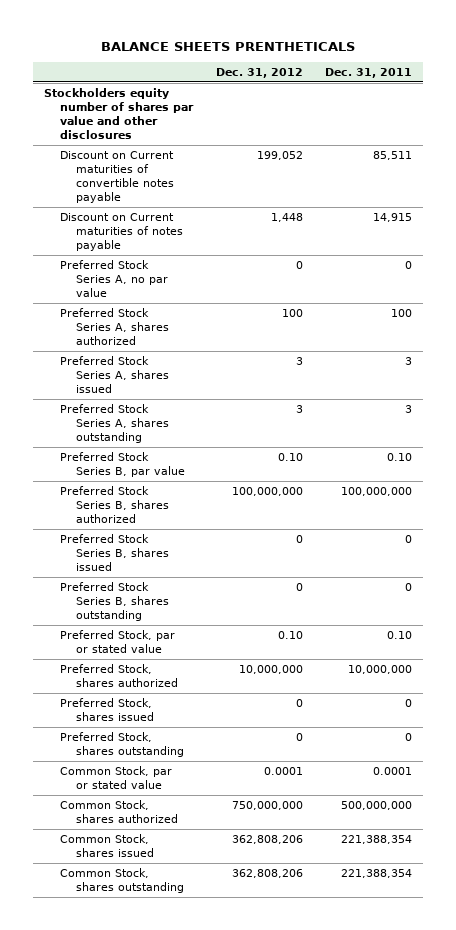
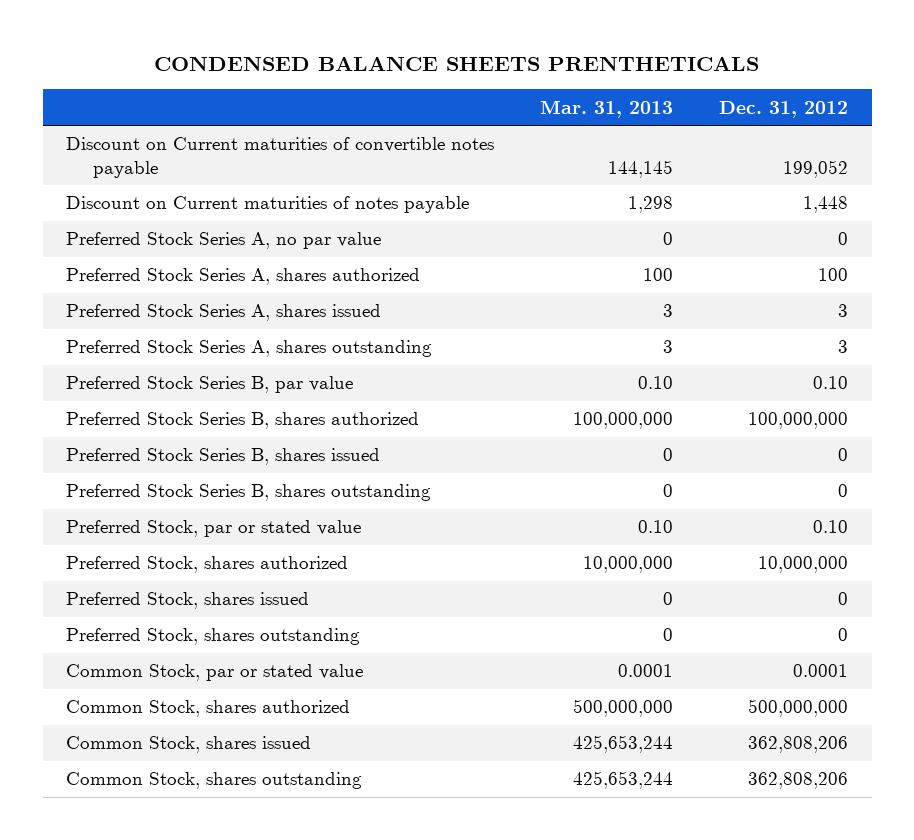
- BALANCE SHEETS PRENTHETICALS
+ CONDENSED BALANCE SHEETS PRENTHETICALS
- | Dec. 31, 2012 | Dec. 31, 2011
+ | Mar. 31, 2013 | Dec. 31, 2012
- Stockholders equity number of shares par value and other disclosures
- Common Stock, shares authorized | 750,000,000 | 500,000,000
+ Common Stock, shares authorized | 500,000,000 | 500,000,000

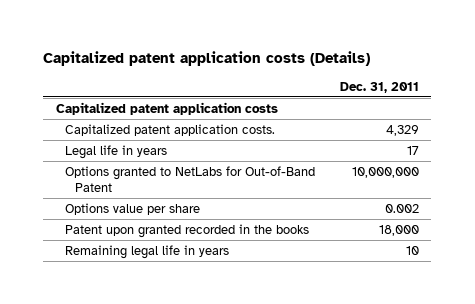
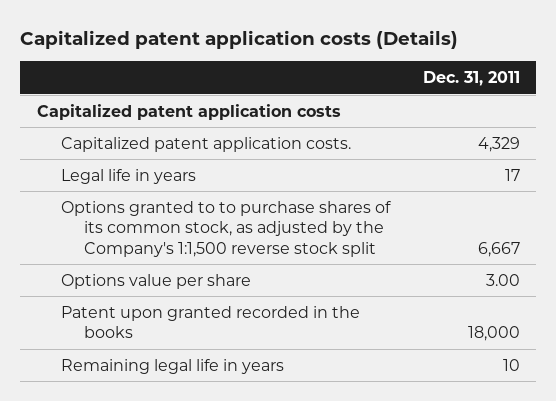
- Options granted to NetLabs for Out-of-Band Patent | 10,000,000
- Options value per share | 0.002
+ Options granted to to purchase shares of its common stock, as adjusted by the Company's 1:1,500 reverse stock split | 6,667
+ Options value per share | 3.00

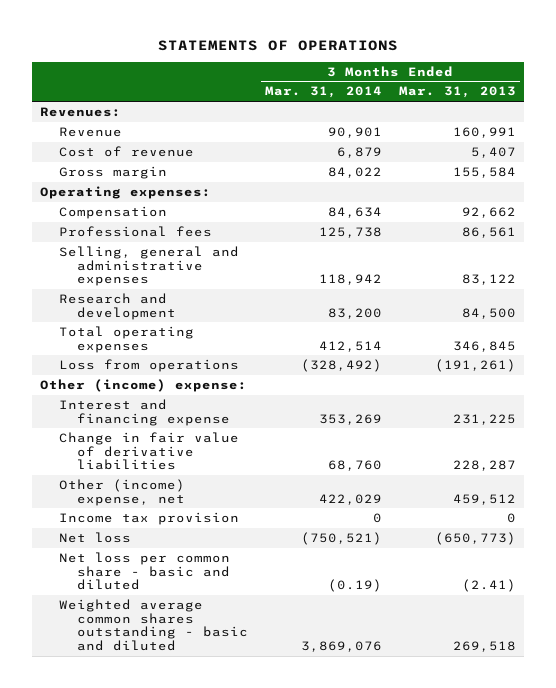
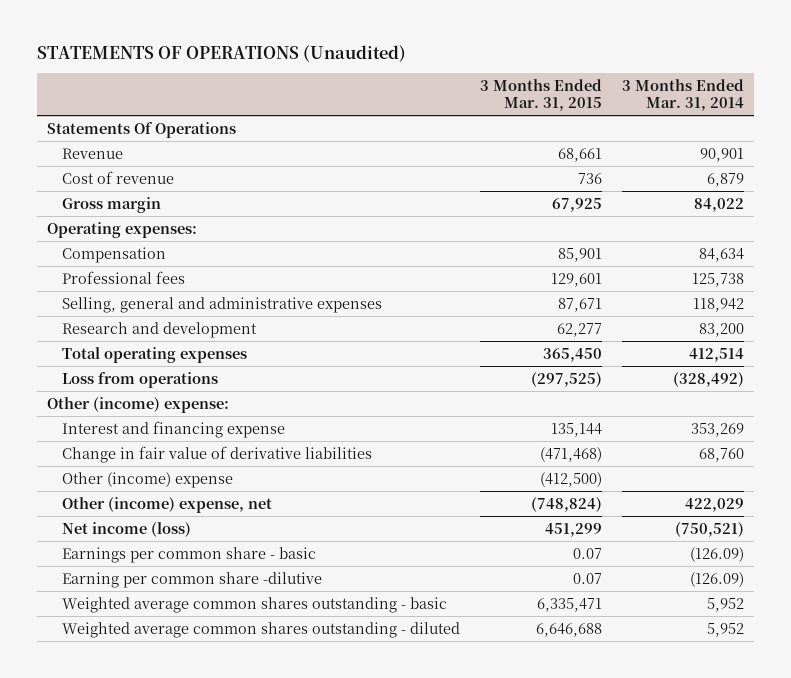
- STATEMENTS OF OPERATIONS
+ STATEMENTS OF OPERATIONS (Unaudited)
- | 3 Months Ended Mar. 31, 2014 | 3 Months Ended Mar. 31, 2013
+ | 3 Months Ended Mar. 31, 2015 | 3 Months Ended Mar. 31, 2014
- Revenues:
+ Statements Of Operations
+ Other (income) expense | (412,500) |
- Income tax provision | 0 | 0
- Net loss | (750,521) | (650,773)
- Net loss per common share - basic and diluted | (0.19) | (2.41)
- Weighted average common shares outstanding - basic and diluted | 3,869,076 | 269,518
+ Net income (loss) | 451,299 | (750,521)
+ Earnings per common share - basic | 0.07 | (126.09)
+ Earning per common share -dilutive | 0.07 | (126.09)
+ Weighted average common shares outstanding - basic | 6,335,471 | 5,952
+ Weighted average common shares outstanding - diluted | 6,646,688 | 5,952

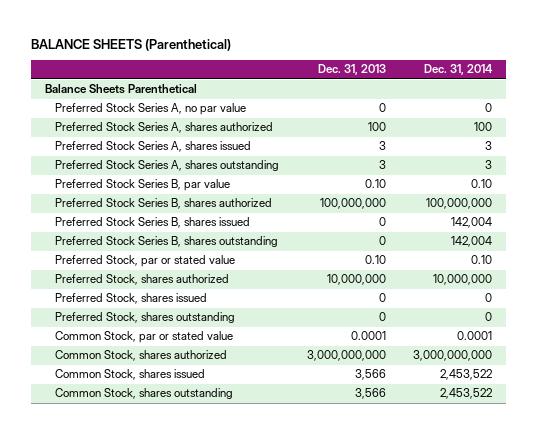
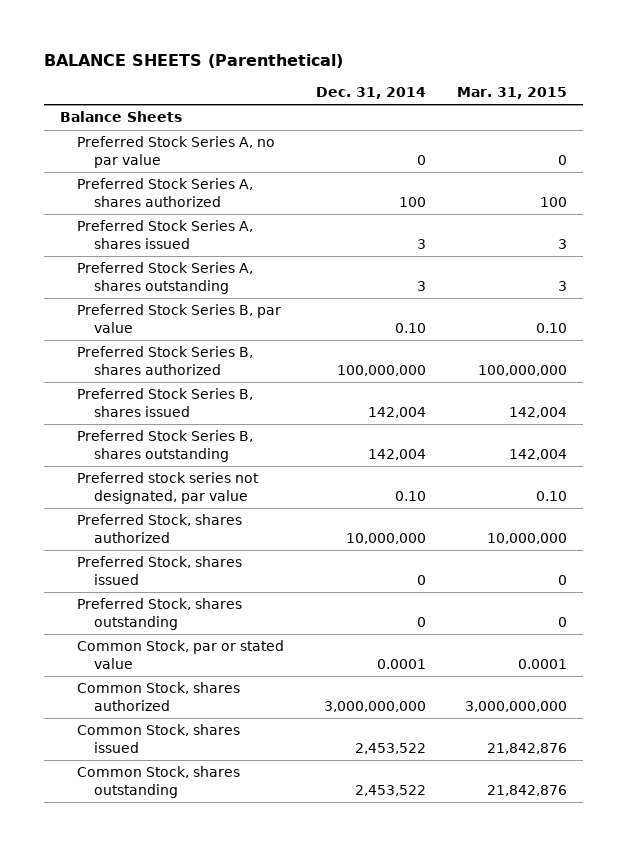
- | Dec. 31, 2013 | Dec. 31, 2014
+ | Dec. 31, 2014 | Mar. 31, 2015
- Balance Sheets Parenthetical
+ Balance Sheets
- Preferred Stock, par or stated value | 0.10 | 0.10
+ Preferred stock series not designated, par value | 0.10 | 0.10

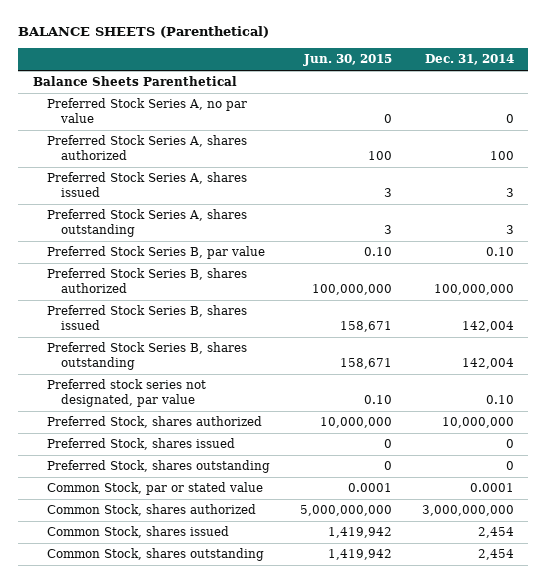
- | Dec. 31, 2014 | Mar. 31, 2015
+ | Jun. 30, 2015 | Dec. 31, 2014
- Balance Sheets
+ Balance Sheets Parenthetical
- Common Stock, shares issued | 2,453,522 | 21,842,876
- Common Stock, shares outstanding | 2,453,522 | 21,842,876
+ Common Stock, shares issued | 1,419,942 | 2,454
+ Common Stock, shares outstanding | 1,419,942 | 2,454

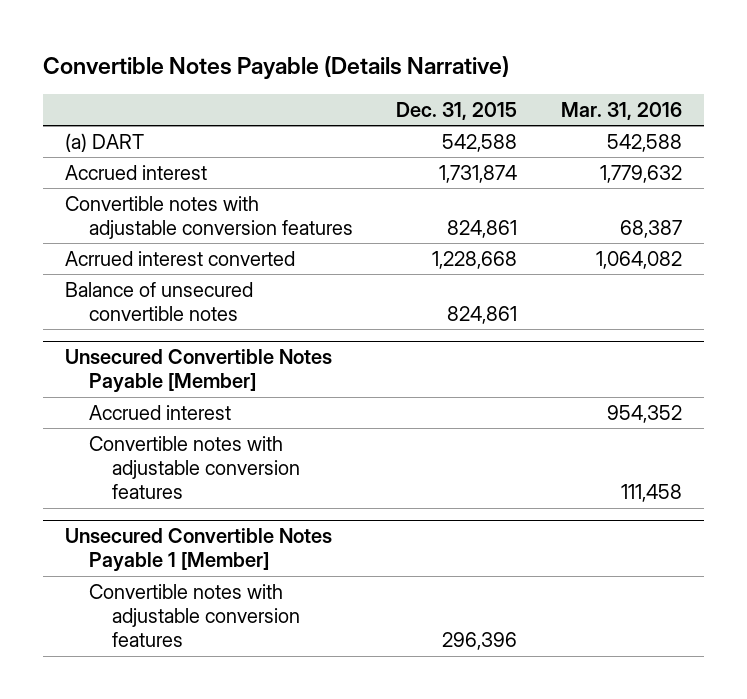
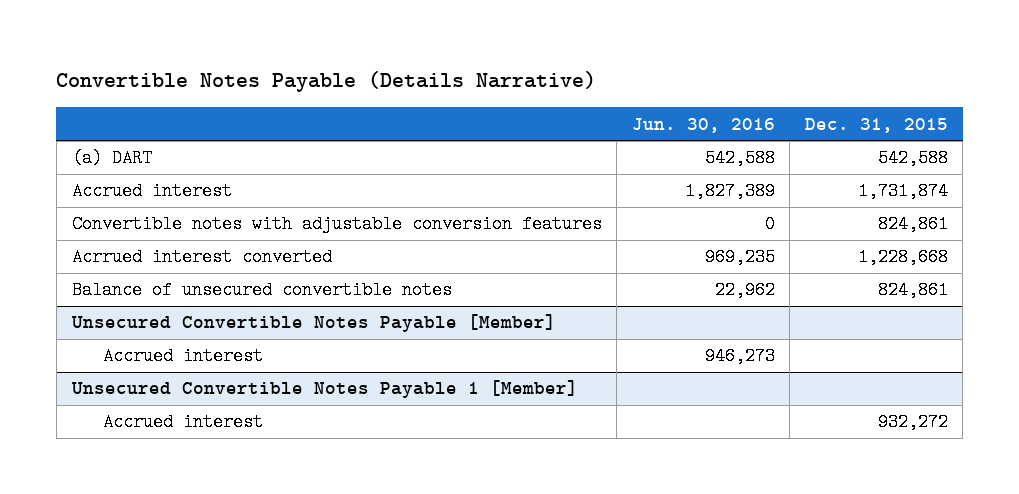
- | Dec. 31, 2015 | Mar. 31, 2016
+ | Jun. 30, 2016 | Dec. 31, 2015
@ Unsecured Convertible Notes Payable [Member]
- Convertible notes with adjustable conversion features | | 111,458
@ Unsecured Convertible Notes Payable 1 [Member]
- Convertible notes with adjustable conversion features | 296,396 |
+ Accrued interest | | 932,272

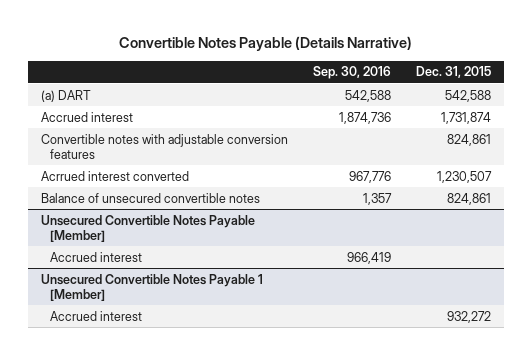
- | Jun. 30, 2016 | Dec. 31, 2015
+ | Sep. 30, 2016 | Dec. 31, 2015
- Acrrued interest converted | 969,235 | 1,228,668
+ Acrrued interest converted | 967,776 | 1,230,507

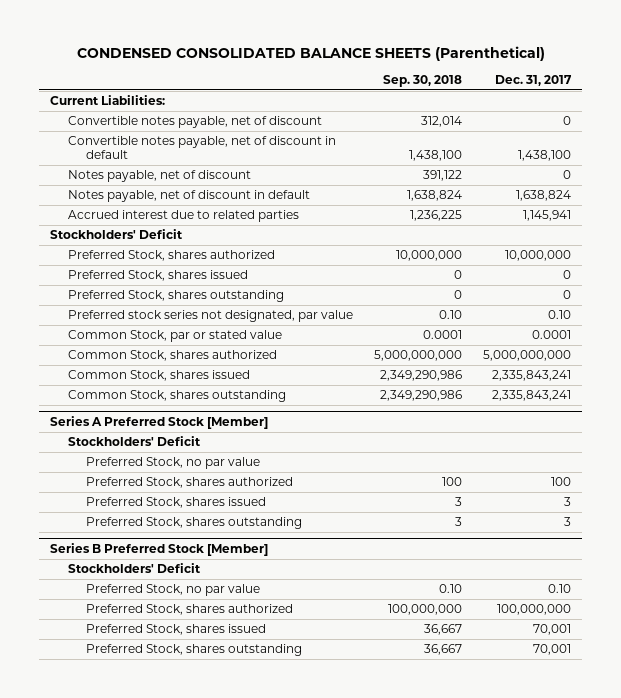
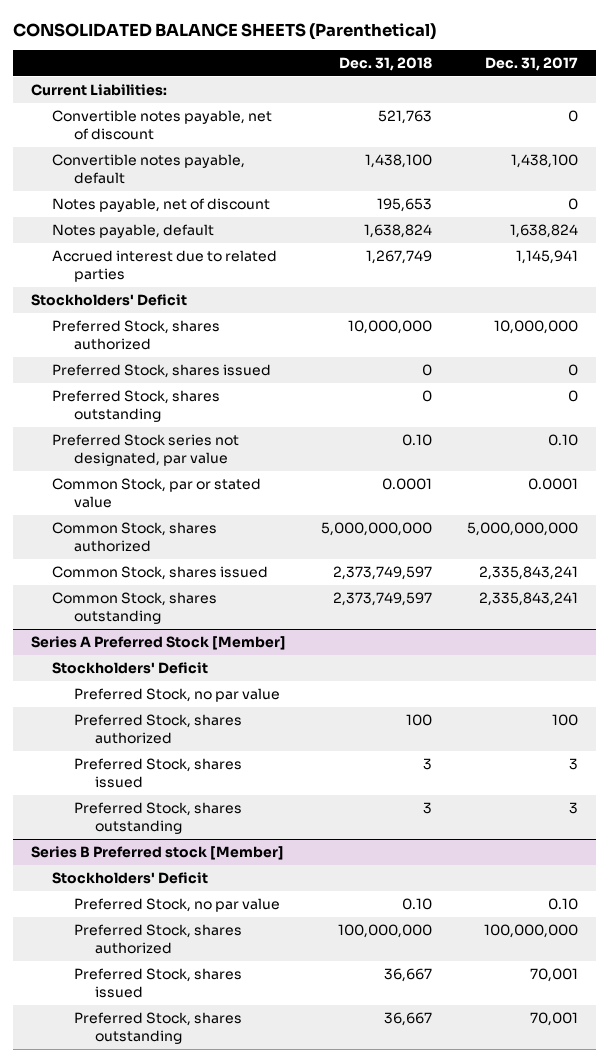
- CONDENSED CONSOLIDATED BALANCE SHEETS (Parenthetical)
+ CONSOLIDATED BALANCE SHEETS (Parenthetical)
- | Sep. 30, 2018 | Dec. 31, 2017
+ | Dec. 31, 2018 | Dec. 31, 2017
- Convertible notes payable, net of discount in default | 1,438,100 | 1,438,100
+ Convertible notes payable, default | 1,438,100 | 1,438,100
- Notes payable, net of discount in default | 1,638,824 | 1,638,824
+ Notes payable, default | 1,638,824 | 1,638,824
- Preferred stock series not designated, par value | 0.10 | 0.10
+ Preferred Stock series not designated, par value | 0.10 | 0.10
- Series B Preferred Stock [Member]
+ Series B Preferred stock [Member]

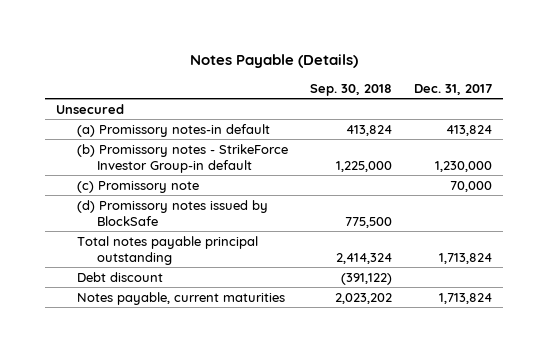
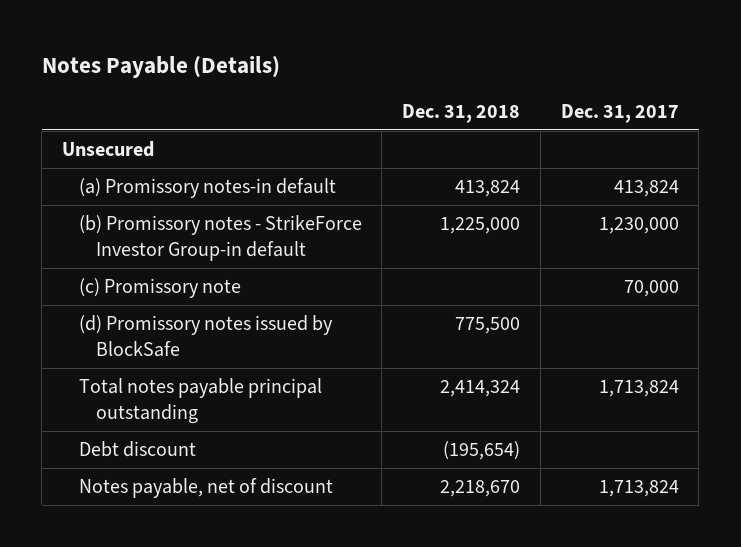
- | Sep. 30, 2018 | Dec. 31, 2017
+ | Dec. 31, 2018 | Dec. 31, 2017
- Notes payable, current maturities | 2,023,202 | 1,713,824
+ Notes payable, net of discount | 2,218,670 | 1,713,824

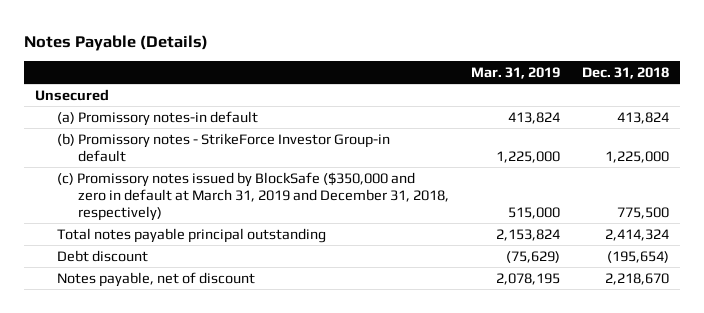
- | Dec. 31, 2018 | Dec. 31, 2017
+ | Mar. 31, 2019 | Dec. 31, 2018
- (c) Promissory note | | 70,000
- (d) Promissory notes issued by BlockSafe | 775,500 |
+ (c) Promissory notes issued by BlockSafe ($350,000 and zero in default at March 31, 2019 and December 31, 2018, respectively) | 515,000 | 775,500

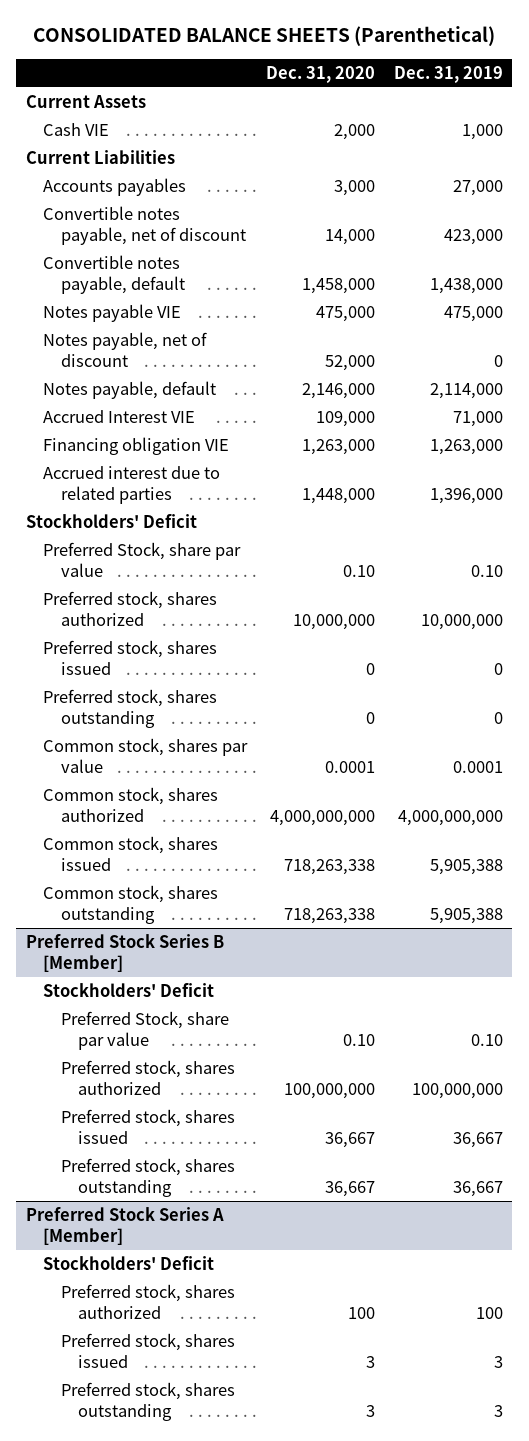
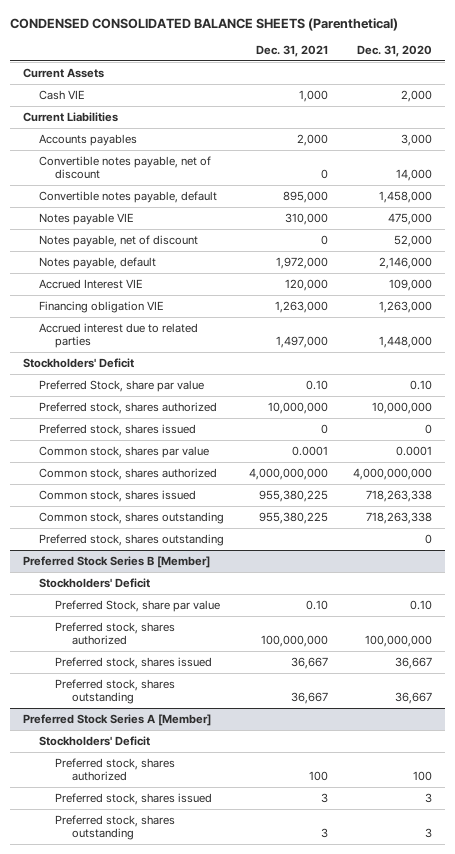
- CONSOLIDATED BALANCE SHEETS (Parenthetical)
+ CONDENSED CONSOLIDATED BALANCE SHEETS (Parenthetical)
- | Dec. 31, 2020 | Dec. 31, 2019
+ | Dec. 31, 2021 | Dec. 31, 2020
moved down: Preferred stock, shares outstanding | | 0

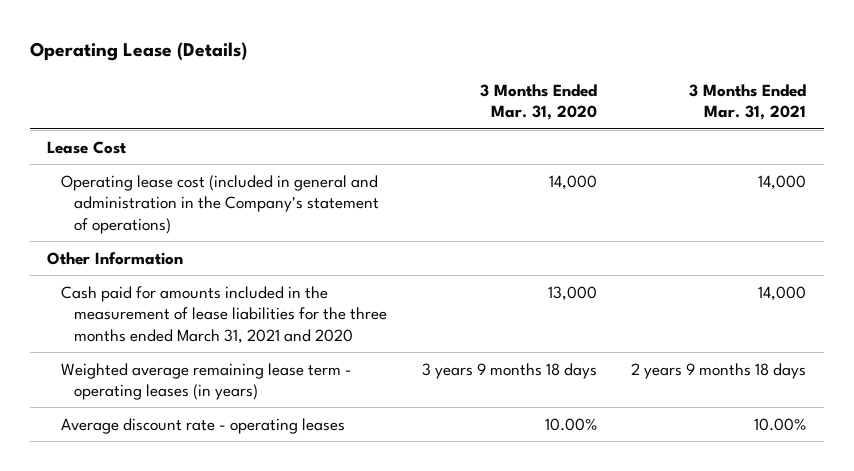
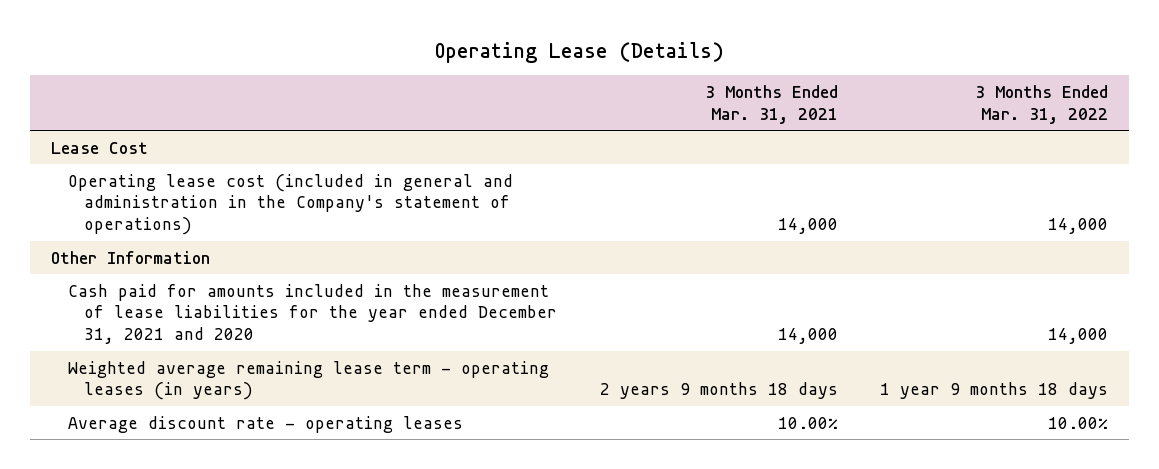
- | 3 Months Ended Mar. 31, 2020 | 3 Months Ended Mar. 31, 2021
+ | 3 Months Ended Mar. 31, 2021 | 3 Months Ended Mar. 31, 2022
- Cash paid for amounts included in the measurement of lease liabilities for the three months ended March 31, 2021 and 2020 | 13,000 | 14,000
+ Cash paid for amounts included in the measurement of lease liabilities for the year ended December 31, 2021 and 2020 | 14,000 | 14,000

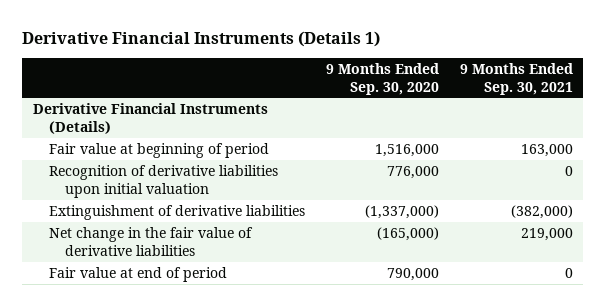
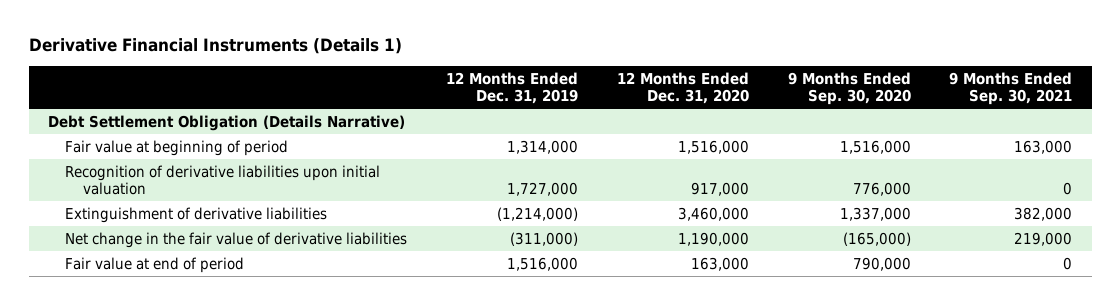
- | 9 Months Ended Sep. 30, 2020 | 9 Months Ended Sep. 30, 2021
+ | 12 Months Ended Dec. 31, 2019 | 12 Months Ended Dec. 31, 2020 | 9 Months Ended Sep. 30, 2020 | 9 Months Ended Sep. 30, 2021
- Derivative Financial Instruments (Details)
+ Debt Settlement Obligation (Details Narrative)
- Extinguishment of derivative liabilities | (1,337,000) | (382,000)
+ Extinguishment of derivative liabilities | (1,214,000) | 3,460,000 | 1,337,000 | 382,000

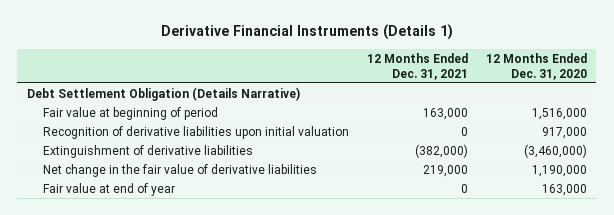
- | 12 Months Ended Dec. 31, 2019 | 12 Months Ended Dec. 31, 2020 | 9 Months Ended Sep. 30, 2020 | 9 Months Ended Sep. 30, 2021
+ | 12 Months Ended Dec. 31, 2021 | 12 Months Ended Dec. 31, 2020
- Extinguishment of derivative liabilities | (1,214,000) | 3,460,000 | 1,337,000 | 382,000
+ Extinguishment of derivative liabilities | (382,000) | (3,460,000)
- Fair value at end of period | 1,516,000 | 163,000 | 790,000 | 0
+ Fair value at end of year | 0 | 163,000

